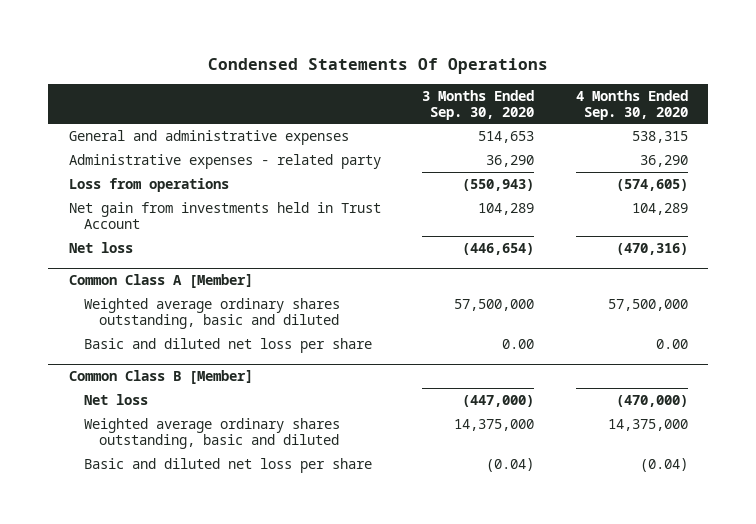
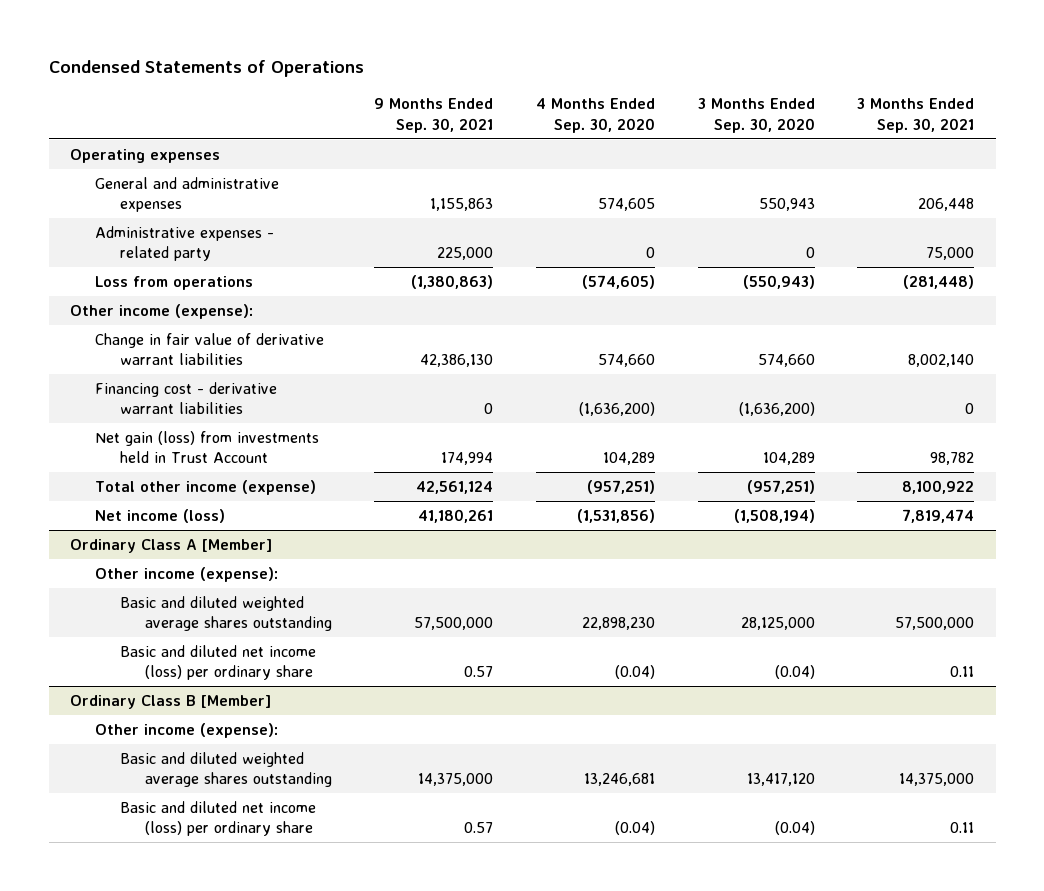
- Condensed Statements Of Operations
+ Condensed Statements of Operations
- | 3 Months Ended Sep. 30, 2020 | 4 Months Ended Sep. 30, 2020
+ | 9 Months Ended Sep. 30, 2021 | 4 Months Ended Sep. 30, 2020 | 3 Months Ended Sep. 30, 2020 | 3 Months Ended Sep. 30, 2021
- General and administrative expenses | 514,653 | 538,315
- Administrative expenses - related party | 36,290 | 36,290
+ Operating expenses
+ General and administrative expenses | 1,155,863 | 574,605 | 550,943 | 206,448
+ Administrative expenses - related party | 225,000 | 0 | 0 | 75,000
- Net gain from investments held in Trust Account | 104,289 | 104,289
- Net loss | (446,654) | (470,316)
- Common Class A [Member]
- Weighted average ordinary shares outstanding, basic and diluted | 57,500,000 | 57,500,000
- Basic and diluted net loss per share | 0.00 | 0.00
- Common Class B [Member]
- Net loss | (447,000) | (470,000)
- Weighted average ordinary shares outstanding, basic and diluted | 14,375,000 | 14,375,000
- Basic and diluted net loss per share | (0.04) | (0.04)
+ Other income (expense):
+ Change in fair value of derivative warrant liabilities | 42,386,130 | 574,660 | 574,660 | 8,002,140
+ Financing cost - derivative warrant liabilities | 0 | (1,636,200) | (1,636,200) | 0
+ Net gain (loss) from investments held in Trust Account | 174,994 | 104,289 | 104,289 | 98,782
+ Total other income (expense) | 42,561,124 | (957,251) | (957,251) | 8,100,922
+ Net income (loss) | 41,180,261 | (1,531,856) | (1,508,194) | 7,819,474
+ Ordinary Class A [Member]
+ Other income (expense):
+ Basic and diluted weighted average shares outstanding | 57,500,000 | 22,898,230 | 28,125,000 | 57,500,000
+ Basic and diluted net income (loss) per ordinary share | 0.57 | (0.04) | (0.04) | 0.11
+ Ordinary Class B [Member]
+ Other income (expense):
+ Basic and diluted weighted average shares outstanding | 14,375,000 | 13,246,681 | 13,417,120 | 14,375,000
+ Basic and diluted net income (loss) per ordinary share | 0.57 | (0.04) | (0.04) | 0.11

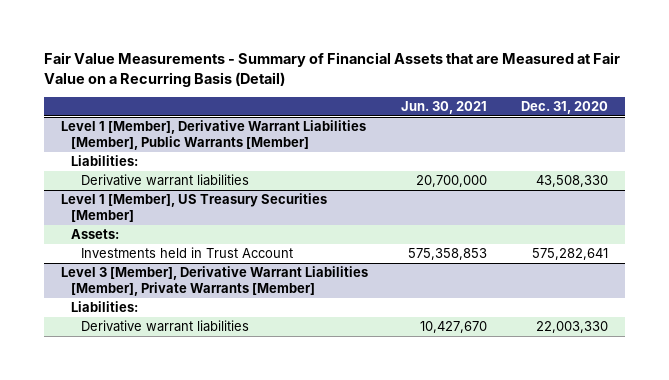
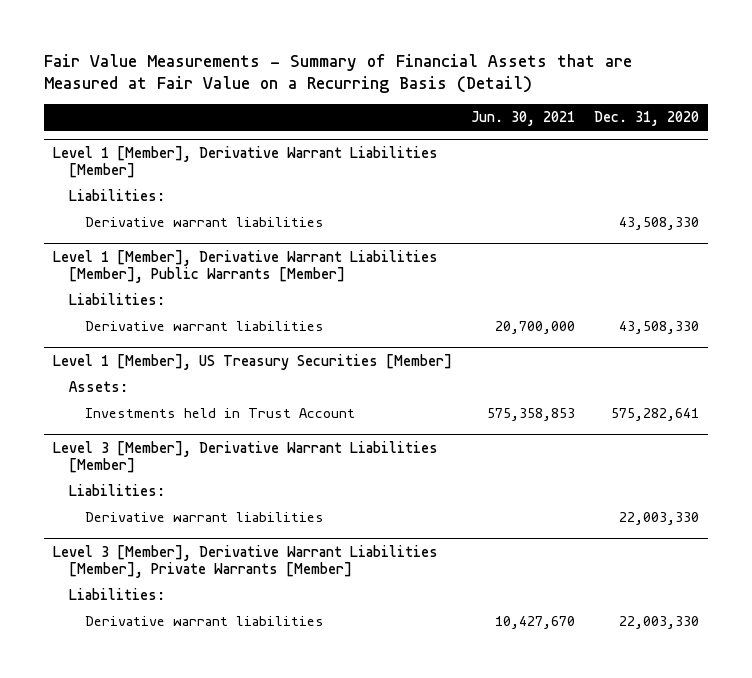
+ Level 1 [Member], Derivative Warrant Liabilities [Member]
+ Liabilities:
+ Derivative warrant liabilities | | 43,508,330
+ Level 3 [Member], Derivative Warrant Liabilities [Member]
+ Liabilities:
+ Derivative warrant liabilities | | 22,003,330

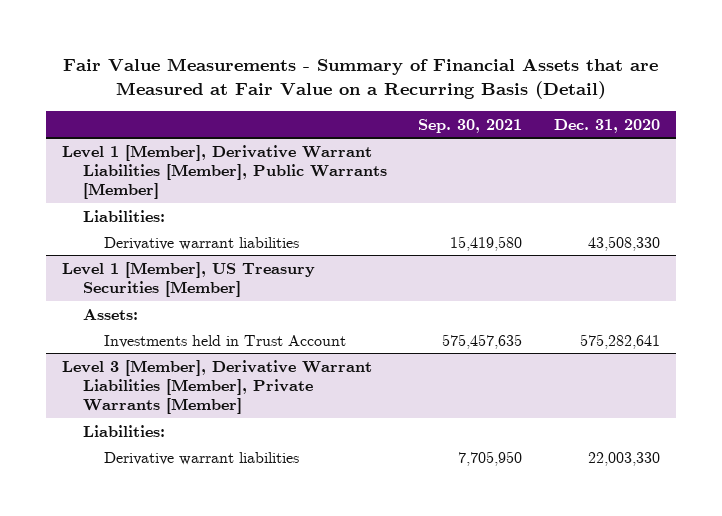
- | Jun. 30, 2021 | Dec. 31, 2020
+ | Sep. 30, 2021 | Dec. 31, 2020
- Level 1 [Member], Derivative Warrant Liabilities [Member]
- Liabilities:
- Derivative warrant liabilities | | 43,508,330
- Level 3 [Member], Derivative Warrant Liabilities [Member]
- Liabilities:
- Derivative warrant liabilities | | 22,003,330

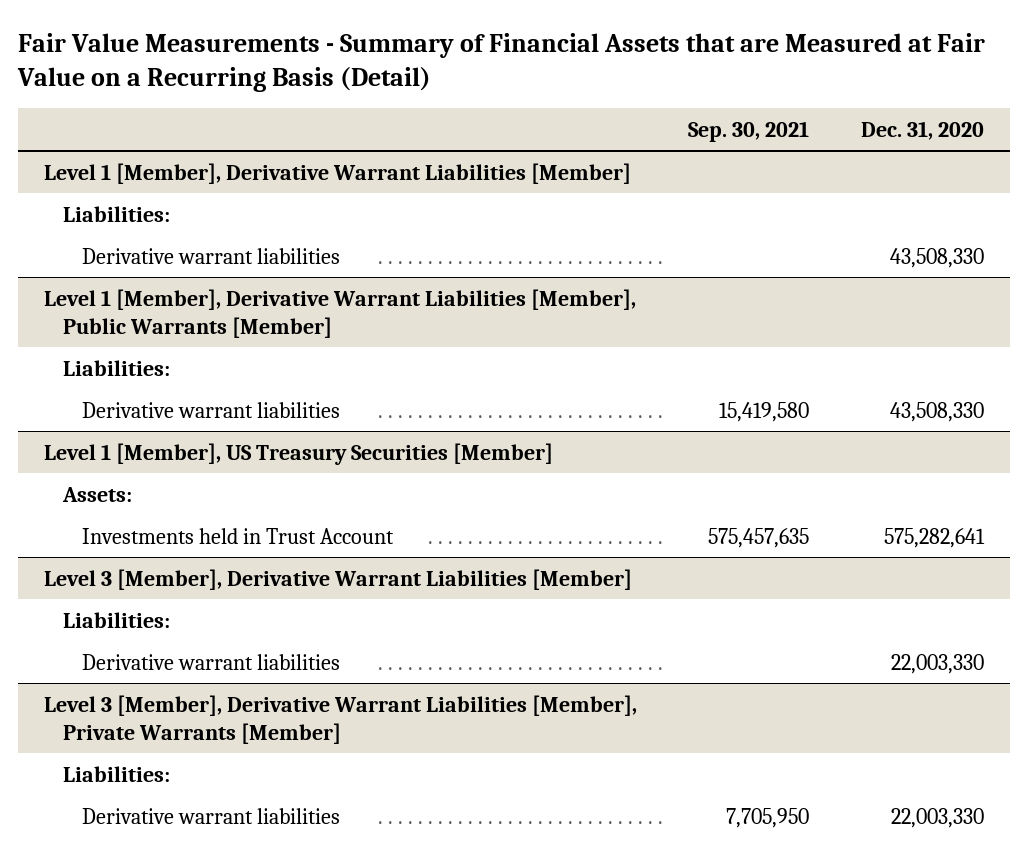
+ Level 1 [Member], Derivative Warrant Liabilities [Member]
+ Liabilities:
+ Derivative warrant liabilities | | 43,508,330
+ Level 3 [Member], Derivative Warrant Liabilities [Member]
+ Liabilities:
+ Derivative warrant liabilities | | 22,003,330

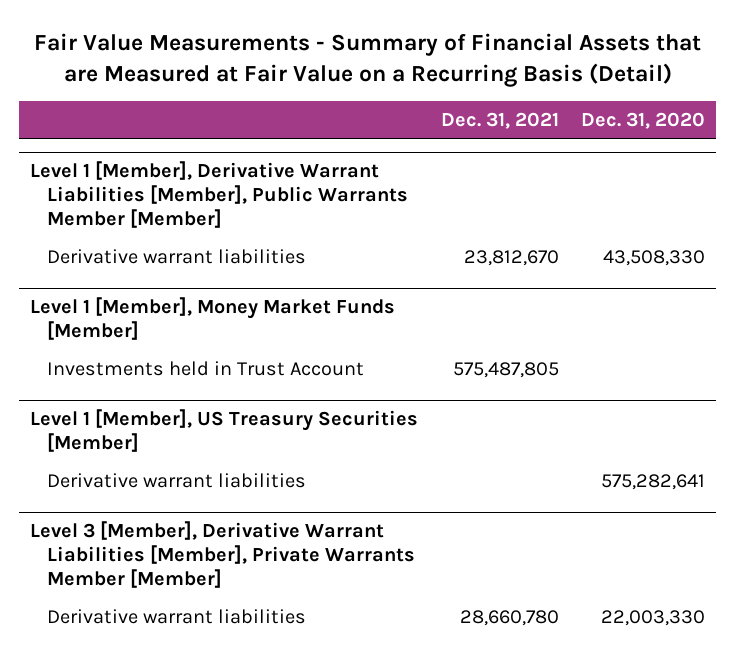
- | Sep. 30, 2021 | Dec. 31, 2020
+ | Dec. 31, 2021 | Dec. 31, 2020
- Level 1 [Member], Derivative Warrant Liabilities [Member]
- Liabilities:
- Derivative warrant liabilities | | 43,508,330
- Level 1 [Member], Derivative Warrant Liabilities [Member], Public Warrants [Member]
- Liabilities:
+ Level 1 [Member], Derivative Warrant Liabilities [Member], Public Warrants Member [Member]
+ Level 1 [Member], Money Market Funds [Member]
+ Investments held in Trust Account | 575,487,805 |
@ Level 1 [Member], US Treasury Securities [Member]
- Assets:
- Investments held in Trust Account | 575,457,635 | 575,282,641
- Level 3 [Member], Derivative Warrant Liabilities [Member]
- Liabilities:
- Derivative warrant liabilities | | 22,003,330
- Level 3 [Member], Derivative Warrant Liabilities [Member], Private Warrants [Member]
- Liabilities:
@ Level 1 [Member], US Treasury Securities [Member]
+ Derivative warrant liabilities | | 575,282,641
+ Level 3 [Member], Derivative Warrant Liabilities [Member], Private Warrants Member [Member]

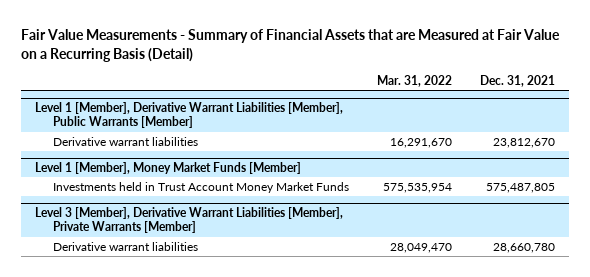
- | Dec. 31, 2021 | Dec. 31, 2020
+ | Mar. 31, 2022 | Dec. 31, 2021
- Level 1 [Member], Derivative Warrant Liabilities [Member], Public Warrants Member [Member]
+ Level 1 [Member], Derivative Warrant Liabilities [Member], Public Warrants [Member]
@ Level 1 [Member], Money Market Funds [Member]
- Investments held in Trust Account | 575,487,805 |
- Level 1 [Member], US Treasury Securities [Member]
- Derivative warrant liabilities | | 575,282,641
- Level 3 [Member], Derivative Warrant Liabilities [Member], Private Warrants Member [Member]
@ Level 1 [Member], Money Market Funds [Member]
+ Investments held in Trust Account Money Market Funds | 575,535,954 | 575,487,805
+ Level 3 [Member], Derivative Warrant Liabilities [Member], Private Warrants [Member]

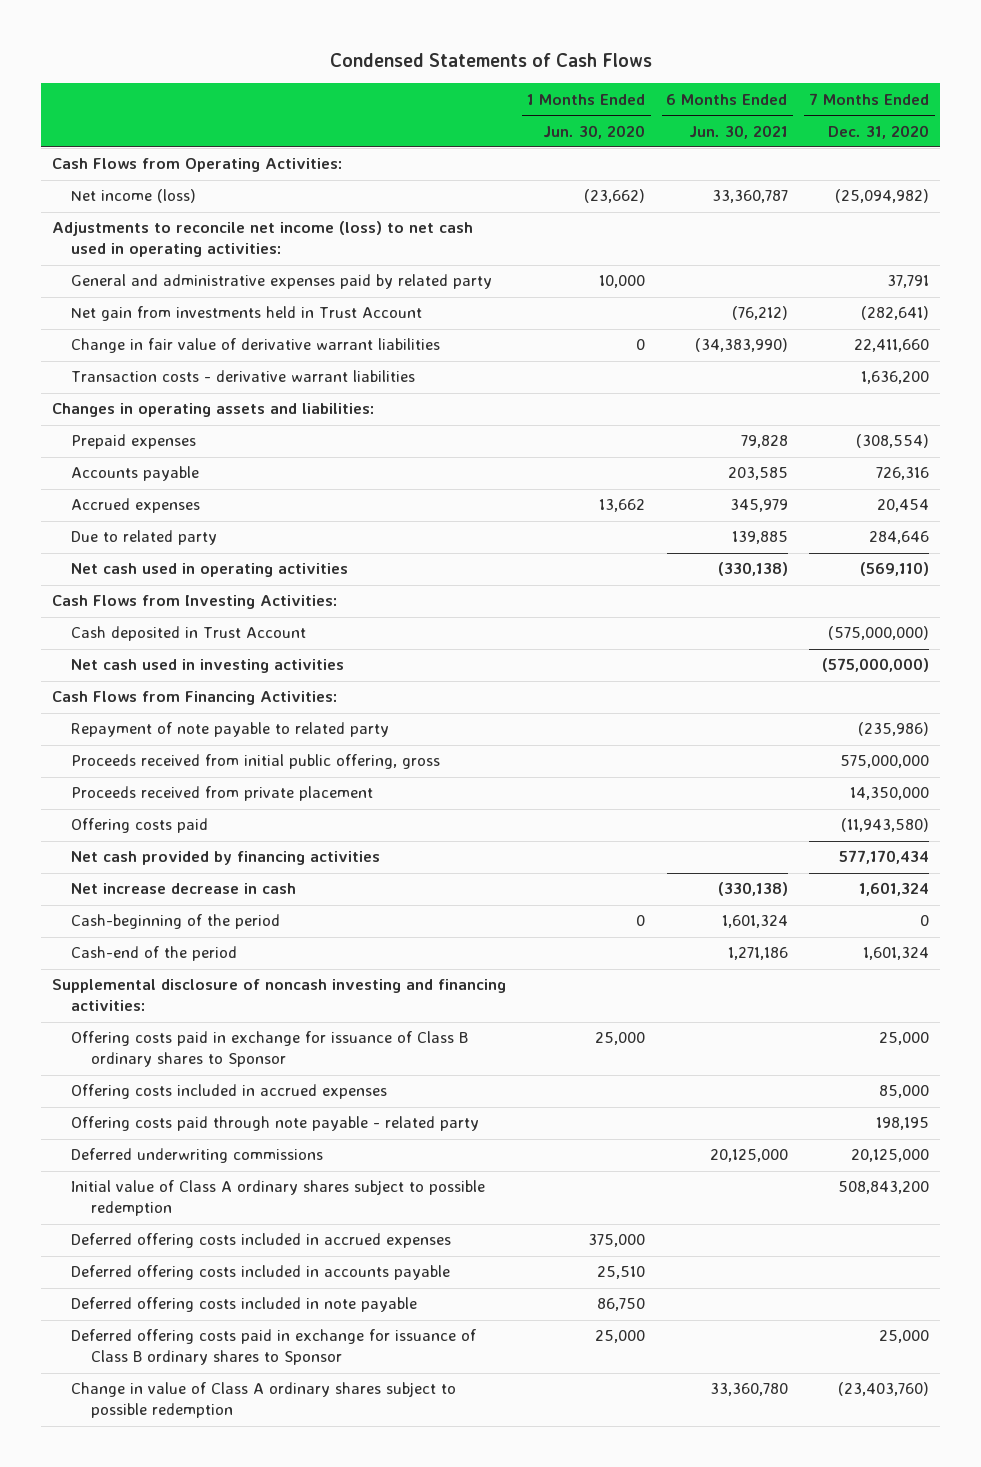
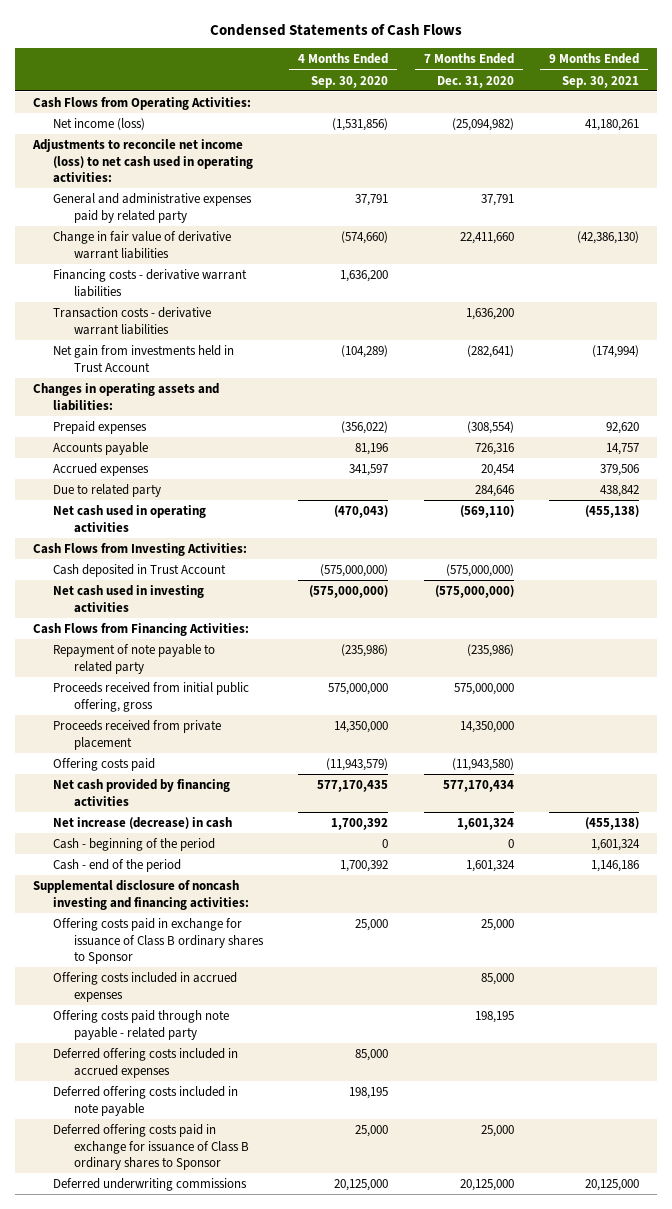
- | 1 Months Ended Jun. 30, 2020 | 6 Months Ended Jun. 30, 2021 | 7 Months Ended Dec. 31, 2020
+ | 4 Months Ended Sep. 30, 2020 | 7 Months Ended Dec. 31, 2020 | 9 Months Ended Sep. 30, 2021
+ Financing costs - derivative warrant liabilities | 1,636,200 | |
moved down: Net gain from investments held in Trust Account | (104,289) | (282,641) | (174,994)
- Net increase decrease in cash | | (330,138) | 1,601,324
- Cash-beginning of the period | 0 | 1,601,324 | 0
- Cash-end of the period | | 1,271,186 | 1,601,324
+ Net increase (decrease) in cash | 1,700,392 | 1,601,324 | (455,138)
+ Cash - beginning of the period | 0 | 0 | 1,601,324
+ Cash - end of the period | 1,700,392 | 1,601,324 | 1,146,186
- Initial value of Class A ordinary shares subject to possible redemption | | | 508,843,200
- Deferred offering costs included in accounts payable | 25,510 | |
- Change in value of Class A ordinary shares subject to possible redemption | | 33,360,780 | (23,403,760)
moved down: Deferred underwriting commissions | 20,125,000 | 20,125,000 | 20,125,000

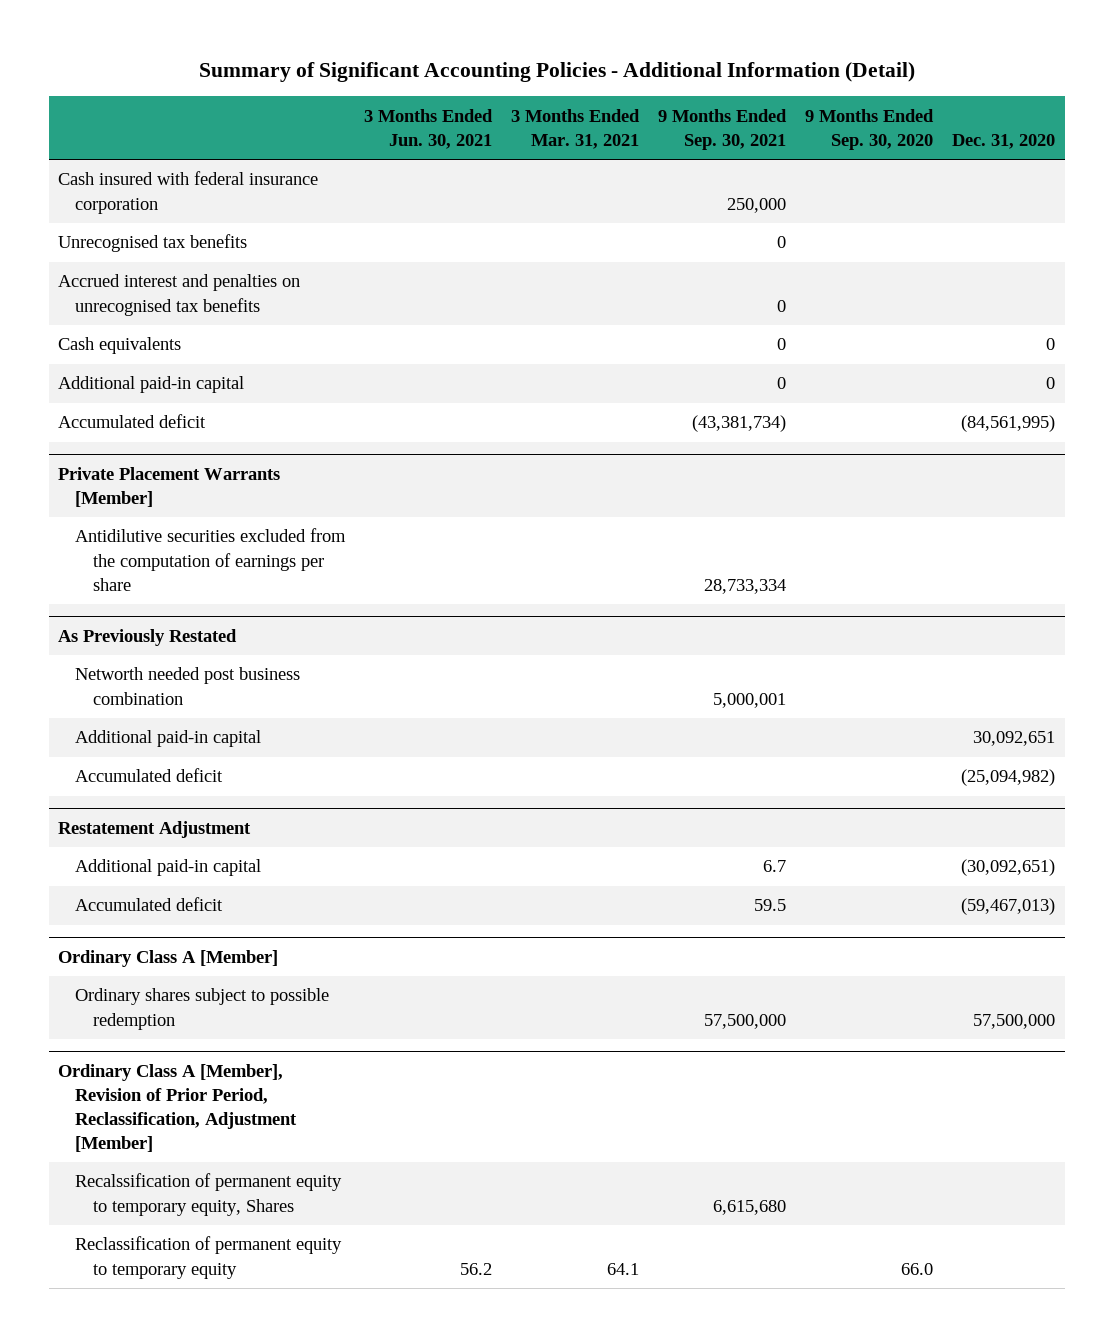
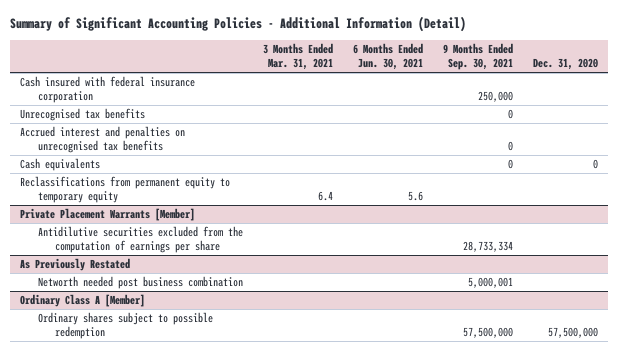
- | 3 Months Ended Jun. 30, 2021 | 3 Months Ended Mar. 31, 2021 | 9 Months Ended Sep. 30, 2021 | 9 Months Ended Sep. 30, 2020 | Dec. 31, 2020
+ | 3 Months Ended Mar. 31, 2021 | 6 Months Ended Jun. 30, 2021 | 9 Months Ended Sep. 30, 2021 | Dec. 31, 2020
- Additional paid-in capital | | | 0 | | 0
- Accumulated deficit | | | (43,381,734) | | (84,561,995)
+ Reclassifications from permanent equity to temporary equity | 6.4 | 5.6 | |
@ As Previously Restated
- Additional paid-in capital | | | | | 30,092,651
- Accumulated deficit | | | | | (25,094,982)
- Restatement Adjustment
- Additional paid-in capital | | | 6.7 | | (30,092,651)
- Accumulated deficit | | | 59.5 | | (59,467,013)
- Ordinary Class A [Member], Revision of Prior Period, Reclassification, Adjustment [Member]
- Recalssification of permanent equity to temporary equity, Shares | | | 6,615,680 | |
- Reclassification of permanent equity to temporary equity | 56.2 | 64.1 | | 66.0 |

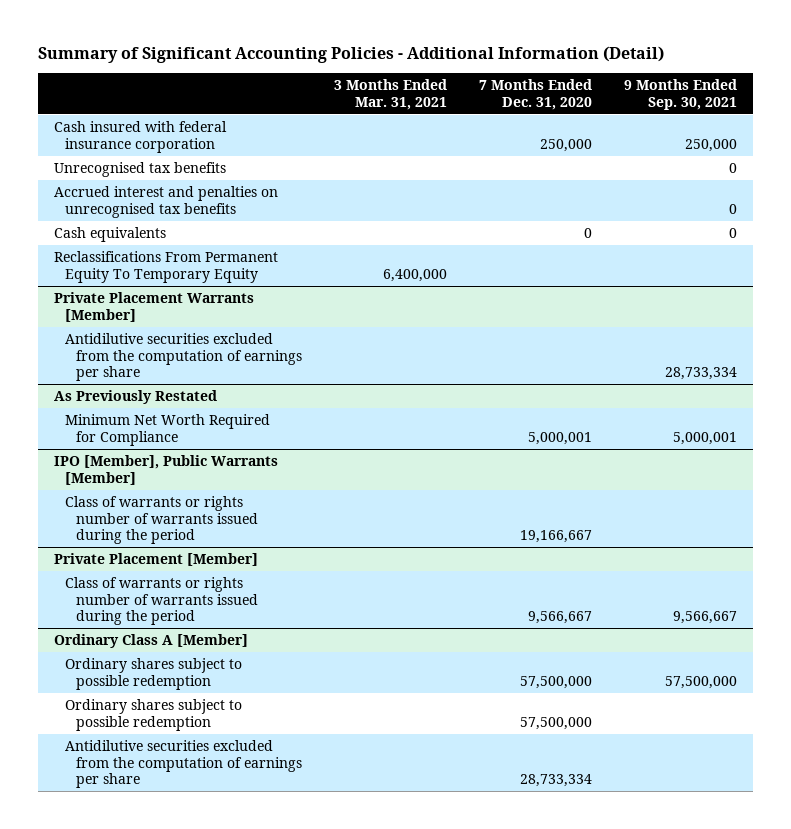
- | 3 Months Ended Mar. 31, 2021 | 6 Months Ended Jun. 30, 2021 | 9 Months Ended Sep. 30, 2021 | Dec. 31, 2020
+ | 3 Months Ended Mar. 31, 2021 | 7 Months Ended Dec. 31, 2020 | 9 Months Ended Sep. 30, 2021
- Reclassifications from permanent equity to temporary equity | 6.4 | 5.6 | |
+ Reclassifications From Permanent Equity To Temporary Equity | 6,400,000 | |
@ As Previously Restated
- Networth needed post business combination | | | 5,000,001 |
+ Minimum Net Worth Required for Compliance | | 5,000,001 | 5,000,001
+ IPO [Member], Public Warrants [Member]
+ Class of warrants or rights number of warrants issued during the period | | 19,166,667 |
+ Private Placement [Member]
+ Class of warrants or rights number of warrants issued during the period | | 9,566,667 | 9,566,667
@ Ordinary Class A [Member]
+ Ordinary shares subject to possible redemption | | 57,500,000 |
+ Antidilutive securities excluded from the computation of earnings per share | | 28,733,334 |

